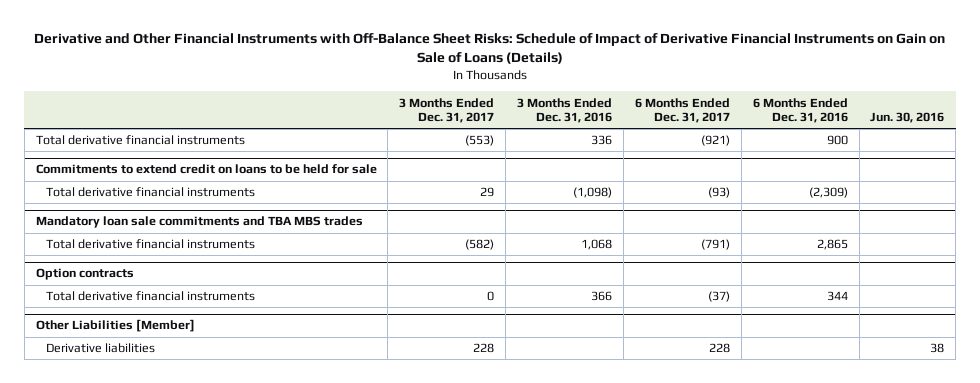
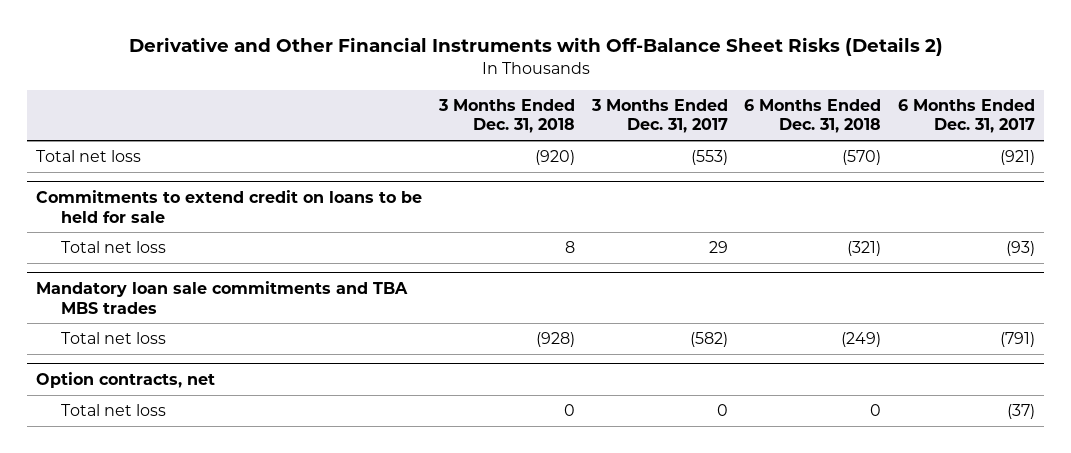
- Derivative and Other Financial Instruments with Off-Balance Sheet Risks: Schedule of Impact of Derivative Financial Instruments on Gain on Sale of Loans (Details)
+ Derivative and Other Financial Instruments with Off-Balance Sheet Risks (Details 2)
- | 3 Months Ended Dec. 31, 2017 | 3 Months Ended Dec. 31, 2016 | 6 Months Ended Dec. 31, 2017 | 6 Months Ended Dec. 31, 2016 | Jun. 30, 2016
+ | 3 Months Ended Dec. 31, 2018 | 3 Months Ended Dec. 31, 2017 | 6 Months Ended Dec. 31, 2018 | 6 Months Ended Dec. 31, 2017
- Total derivative financial instruments | (553) | 336 | (921) | 900 |
+ Total net loss | (920) | (553) | (570) | (921)
@ Commitments to extend credit on loans to be held for sale
- Total derivative financial instruments | 29 | (1,098) | (93) | (2,309) |
+ Total net loss | 8 | 29 | (321) | (93)
@ Mandatory loan sale commitments and TBA MBS trades
- Total derivative financial instruments | (582) | 1,068 | (791) | 2,865 |
- Option contracts
- Total derivative financial instruments | 0 | 366 | (37) | 344 |
- Other Liabilities [Member]
- Derivative liabilities | 228 | | 228 | | 38
@ Mandatory loan sale commitments and TBA MBS trades
+ Total net loss | (928) | (582) | (249) | (791)
+ Option contracts, net
+ Total net loss | 0 | 0 | 0 | (37)

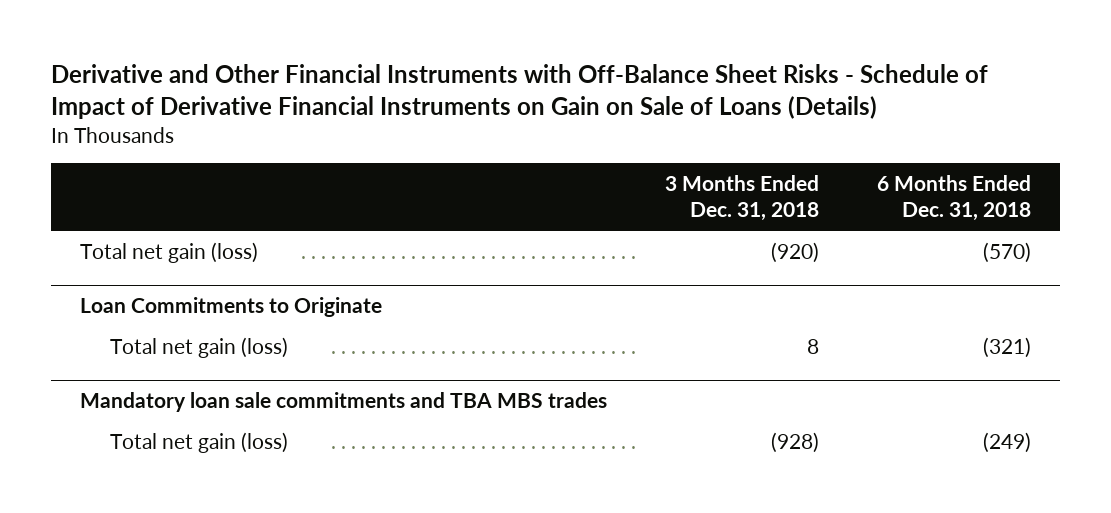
- Derivative and Other Financial Instruments with Off-Balance Sheet Risks (Details 2)
+ Derivative and Other Financial Instruments with Off-Balance Sheet Risks - Schedule of Impact of Derivative Financial Instruments on Gain on Sale of Loans (Details)
- | 3 Months Ended Dec. 31, 2018 | 3 Months Ended Dec. 31, 2017 | 6 Months Ended Dec. 31, 2018 | 6 Months Ended Dec. 31, 2017
+ | 3 Months Ended Dec. 31, 2018 | 6 Months Ended Dec. 31, 2018
- Total net loss | (920) | (553) | (570) | (921)
- Commitments to extend credit on loans to be held for sale
- Total net loss | 8 | 29 | (321) | (93)
+ Total net gain (loss) | (920) | (570)
+ Loan Commitments to Originate
+ Total net gain (loss) | 8 | (321)
@ Mandatory loan sale commitments and TBA MBS trades
- Total net loss | (928) | (582) | (249) | (791)
- Option contracts, net
- Total net loss | 0 | 0 | 0 | (37)
@ Mandatory loan sale commitments and TBA MBS trades
+ Total net gain (loss) | (928) | (249)

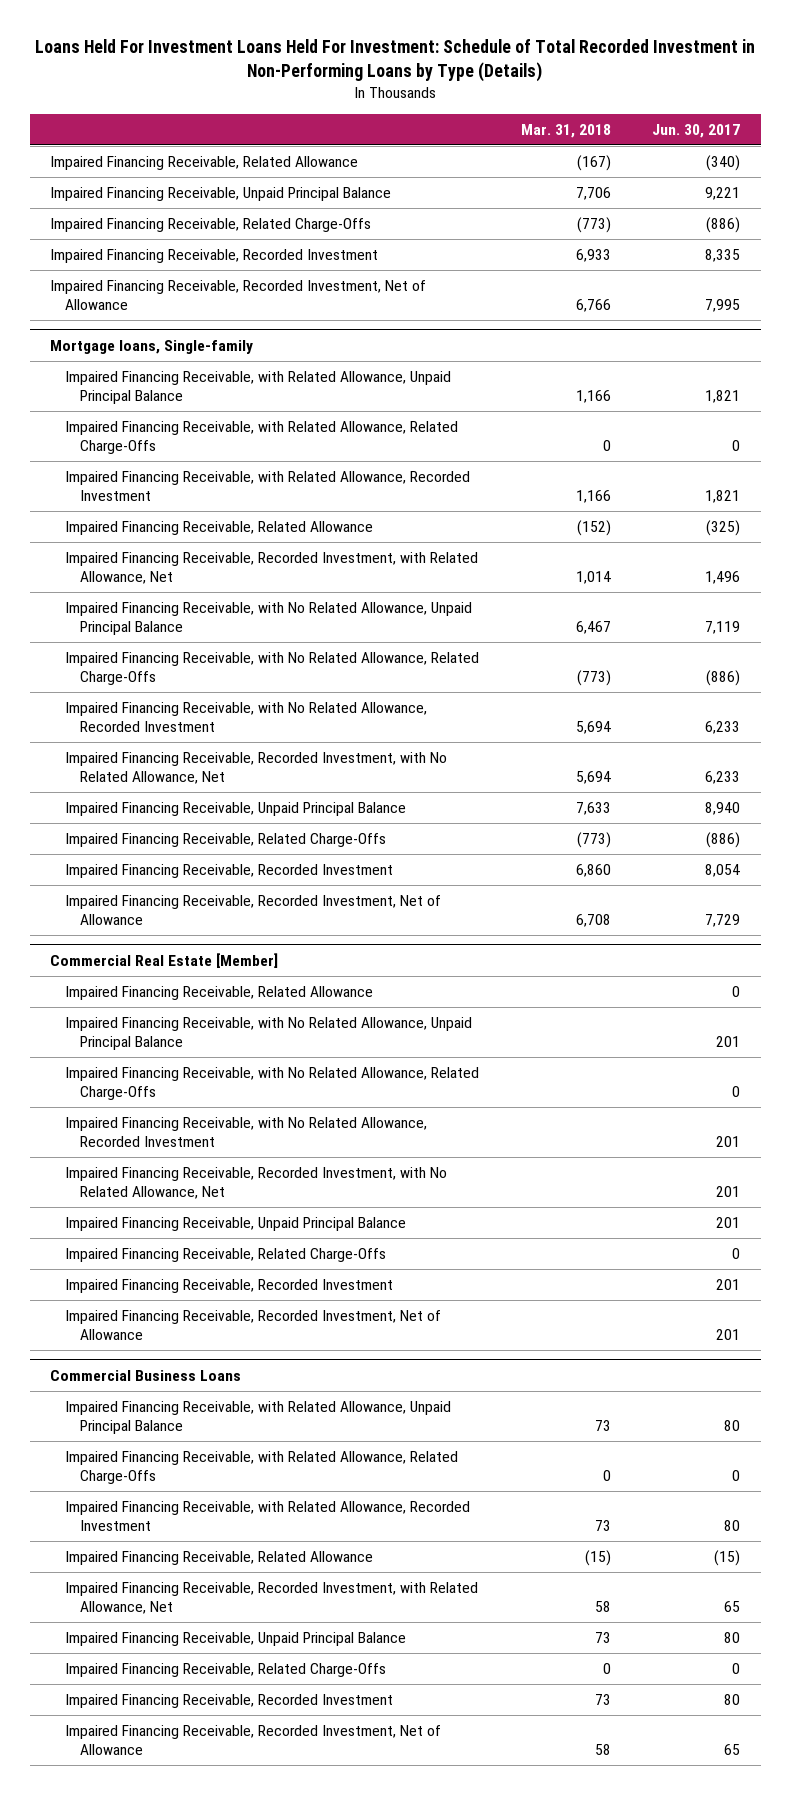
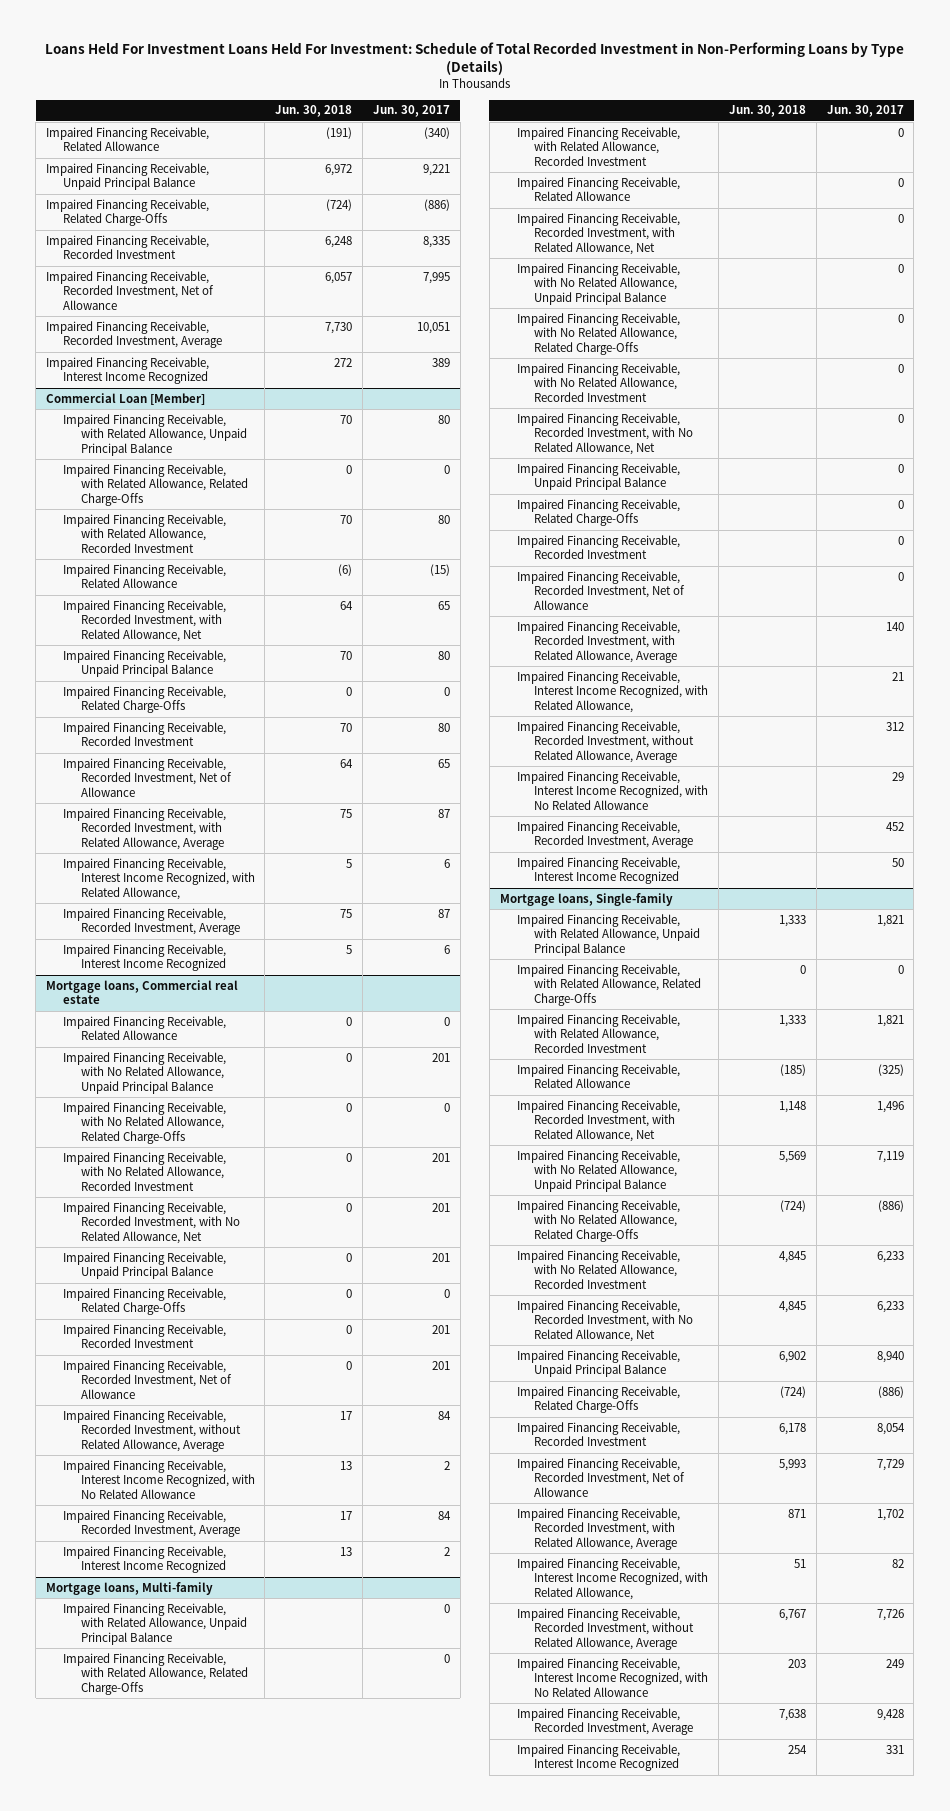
- | Mar. 31, 2018 | Jun. 30, 2017
+ | Jun. 30, 2018 | Jun. 30, 2017
+ Impaired Financing Receivable, Recorded Investment, Average | 7,730 | 10,051
+ Impaired Financing Receivable, Interest Income Recognized | 272 | 389
+ Commercial Loan [Member]
+ Impaired Financing Receivable, with Related Allowance, Unpaid Principal Balance | 70 | 80
+ Impaired Financing Receivable, with Related Allowance, Related Charge-Offs | 0 | 0
+ Impaired Financing Receivable, with Related Allowance, Recorded Investment | 70 | 80
+ Impaired Financing Receivable, Related Allowance | (6) | (15)
+ Impaired Financing Receivable, Recorded Investment, with Related Allowance, Net | 64 | 65
+ Impaired Financing Receivable, Unpaid Principal Balance | 70 | 80
+ Impaired Financing Receivable, Related Charge-Offs | 0 | 0
+ Impaired Financing Receivable, Recorded Investment | 70 | 80
+ Impaired Financing Receivable, Recorded Investment, Net of Allowance | 64 | 65
+ Impaired Financing Receivable, Recorded Investment, with Related Allowance, Average | 75 | 87
+ Impaired Financing Receivable, Interest Income Recognized, with Related Allowance, | 5 | 6
+ Impaired Financing Receivable, Recorded Investment, Average | 75 | 87
+ Impaired Financing Receivable, Interest Income Recognized | 5 | 6
+ Mortgage loans, Commercial real estate
+ Impaired Financing Receivable, Related Allowance | 0 | 0
+ Impaired Financing Receivable, with No Related Allowance, Unpaid Principal Balance | 0 | 201
+ Impaired Financing Receivable, with No Related Allowance, Related Charge-Offs | 0 | 0
+ Impaired Financing Receivable, with No Related Allowance, Recorded Investment | 0 | 201
+ Impaired Financing Receivable, Recorded Investment, with No Related Allowance, Net | 0 | 201
+ Impaired Financing Receivable, Unpaid Principal Balance | 0 | 201
+ Impaired Financing Receivable, Related Charge-Offs | 0 | 0
+ Impaired Financing Receivable, Recorded Investment | 0 | 201
+ Impaired Financing Receivable, Recorded Investment, Net of Allowance | 0 | 201
+ Impaired Financing Receivable, Recorded Investment, without Related Allowance, Average | 17 | 84
+ Impaired Financing Receivable, Interest Income Recognized, with No Related Allowance | 13 | 2
+ Impaired Financing Receivable, Recorded Investment, Average | 17 | 84
+ Impaired Financing Receivable, Interest Income Recognized | 13 | 2
+ Mortgage loans, Multi-family
+ Impaired Financing Receivable, with Related Allowance, Unpaid Principal Balance | | 0
+ Impaired Financing Receivable, with Related Allowance, Related Charge-Offs | | 0
+ Impaired Financing Receivable, with Related Allowance, Recorded Investment | | 0
+ Impaired Financing Receivable, Related Allowance | | 0
+ Impaired Financing Receivable, Recorded Investment, with Related Allowance, Net | | 0
+ Impaired Financing Receivable, with No Related Allowance, Unpaid Principal Balance | | 0
+ Impaired Financing Receivable, with No Related Allowance, Related Charge-Offs | | 0
+ Impaired Financing Receivable, with No Related Allowance, Recorded Investment | | 0
+ Impaired Financing Receivable, Recorded Investment, with No Related Allowance, Net | | 0
+ Impaired Financing Receivable, Unpaid Principal Balance | | 0
+ Impaired Financing Receivable, Related Charge-Offs | | 0
+ Impaired Financing Receivable, Recorded Investment | | 0
+ Impaired Financing Receivable, Recorded Investment, Net of Allowance | | 0
+ Impaired Financing Receivable, Recorded Investment, with Related Allowance, Average | | 140
+ Impaired Financing Receivable, Interest Income Recognized, with Related Allowance, | | 21
+ Impaired Financing Receivable, Recorded Investment, without Related Allowance, Average | | 312
+ Impaired Financing Receivable, Interest Income Recognized, with No Related Allowance | | 29
+ Impaired Financing Receivable, Recorded Investment, Average | | 452
+ Impaired Financing Receivable, Interest Income Recognized | | 50
- Commercial Real Estate [Member]
- Impaired Financing Receivable, Related Allowance | | 0
- Impaired Financing Receivable, with No Related Allowance, Unpaid Principal Balance | | 201
- Impaired Financing Receivable, with No Related Allowance, Related Charge-Offs | | 0
- Impaired Financing Receivable, with No Related Allowance, Recorded Investment | | 201
- Impaired Financing Receivable, Recorded Investment, with No Related Allowance, Net | | 201
- Impaired Financing Receivable, Unpaid Principal Balance | | 201
- Impaired Financing Receivable, Related Charge-Offs | | 0
- Impaired Financing Receivable, Recorded Investment | | 201
- Impaired Financing Receivable, Recorded Investment, Net of Allowance | | 201
- Commercial Business Loans
- Impaired Financing Receivable, with Related Allowance, Unpaid Principal Balance | 73 | 80
- Impaired Financing Receivable, with Related Allowance, Related Charge-Offs | 0 | 0
- Impaired Financing Receivable, with Related Allowance, Recorded Investment | 73 | 80
- Impaired Financing Receivable, Related Allowance | (15) | (15)
- Impaired Financing Receivable, Recorded Investment, with Related Allowance, Net | 58 | 65
- Impaired Financing Receivable, Unpaid Principal Balance | 73 | 80
- Impaired Financing Receivable, Related Charge-Offs | 0 | 0
- Impaired Financing Receivable, Recorded Investment | 73 | 80
- Impaired Financing Receivable, Recorded Investment, Net of Allowance | 58 | 65
@ Mortgage loans, Single-family
+ Impaired Financing Receivable, Recorded Investment, with Related Allowance, Average | 871 | 1,702
+ Impaired Financing Receivable, Interest Income Recognized, with Related Allowance, | 51 | 82
+ Impaired Financing Receivable, Recorded Investment, without Related Allowance, Average | 6,767 | 7,726
+ Impaired Financing Receivable, Interest Income Recognized, with No Related Allowance | 203 | 249
+ Impaired Financing Receivable, Recorded Investment, Average | 7,638 | 9,428
+ Impaired Financing Receivable, Interest Income Recognized | 254 | 331

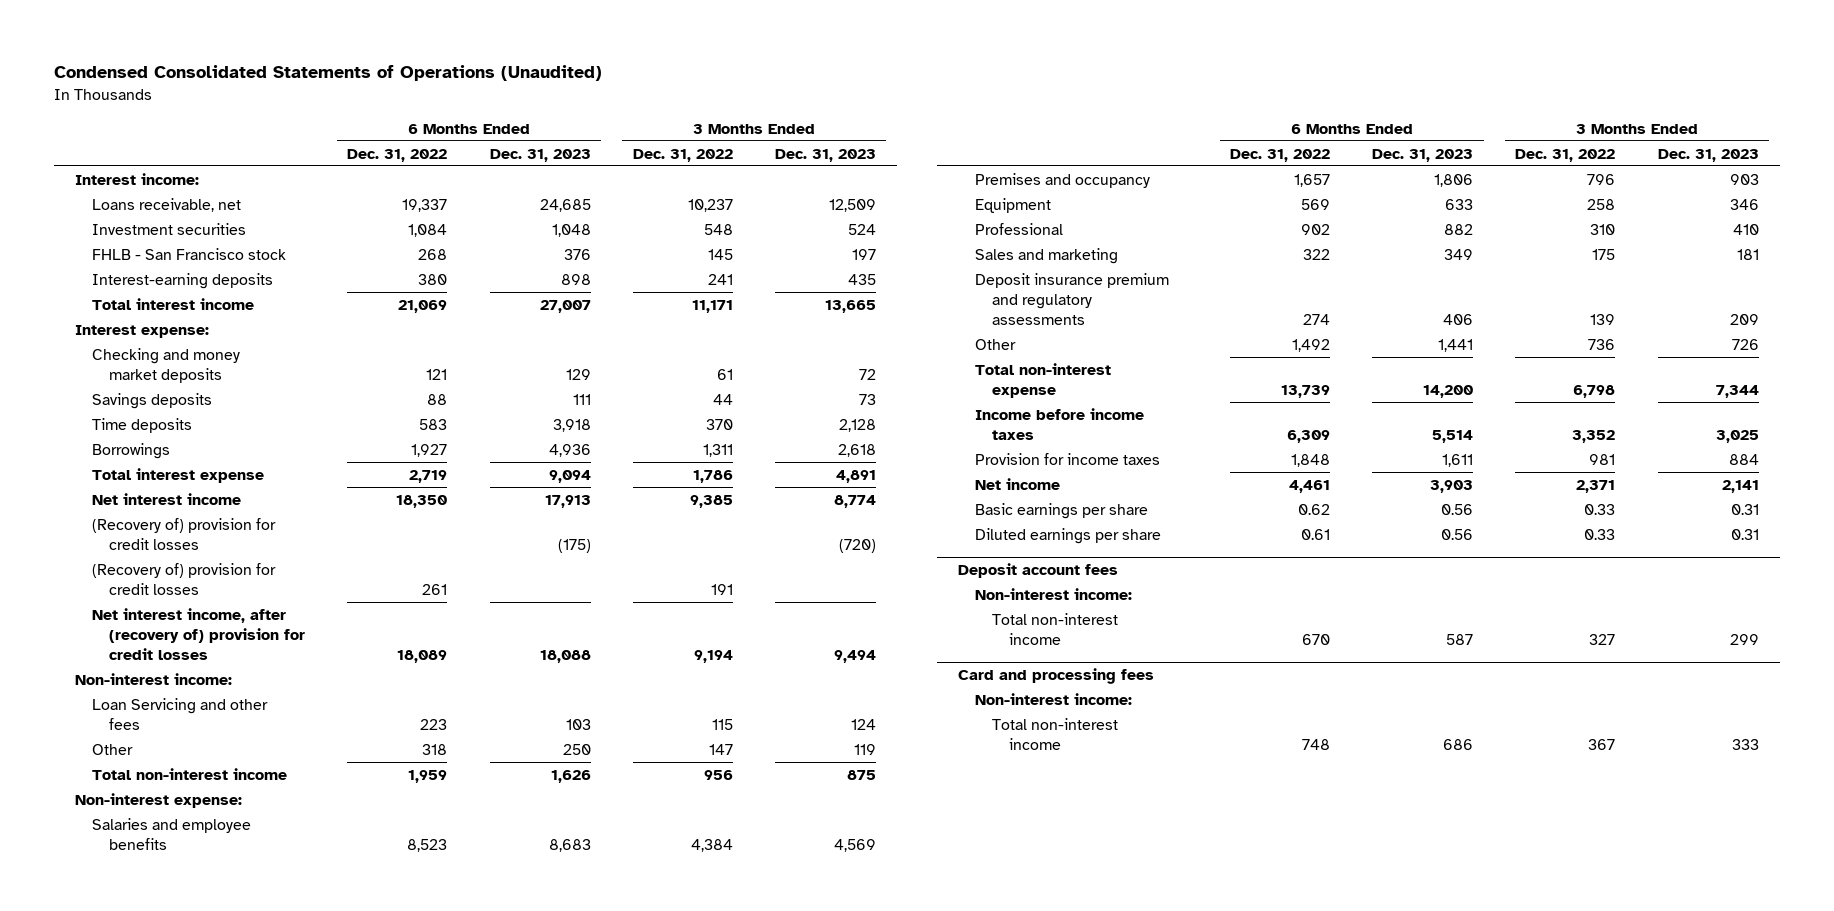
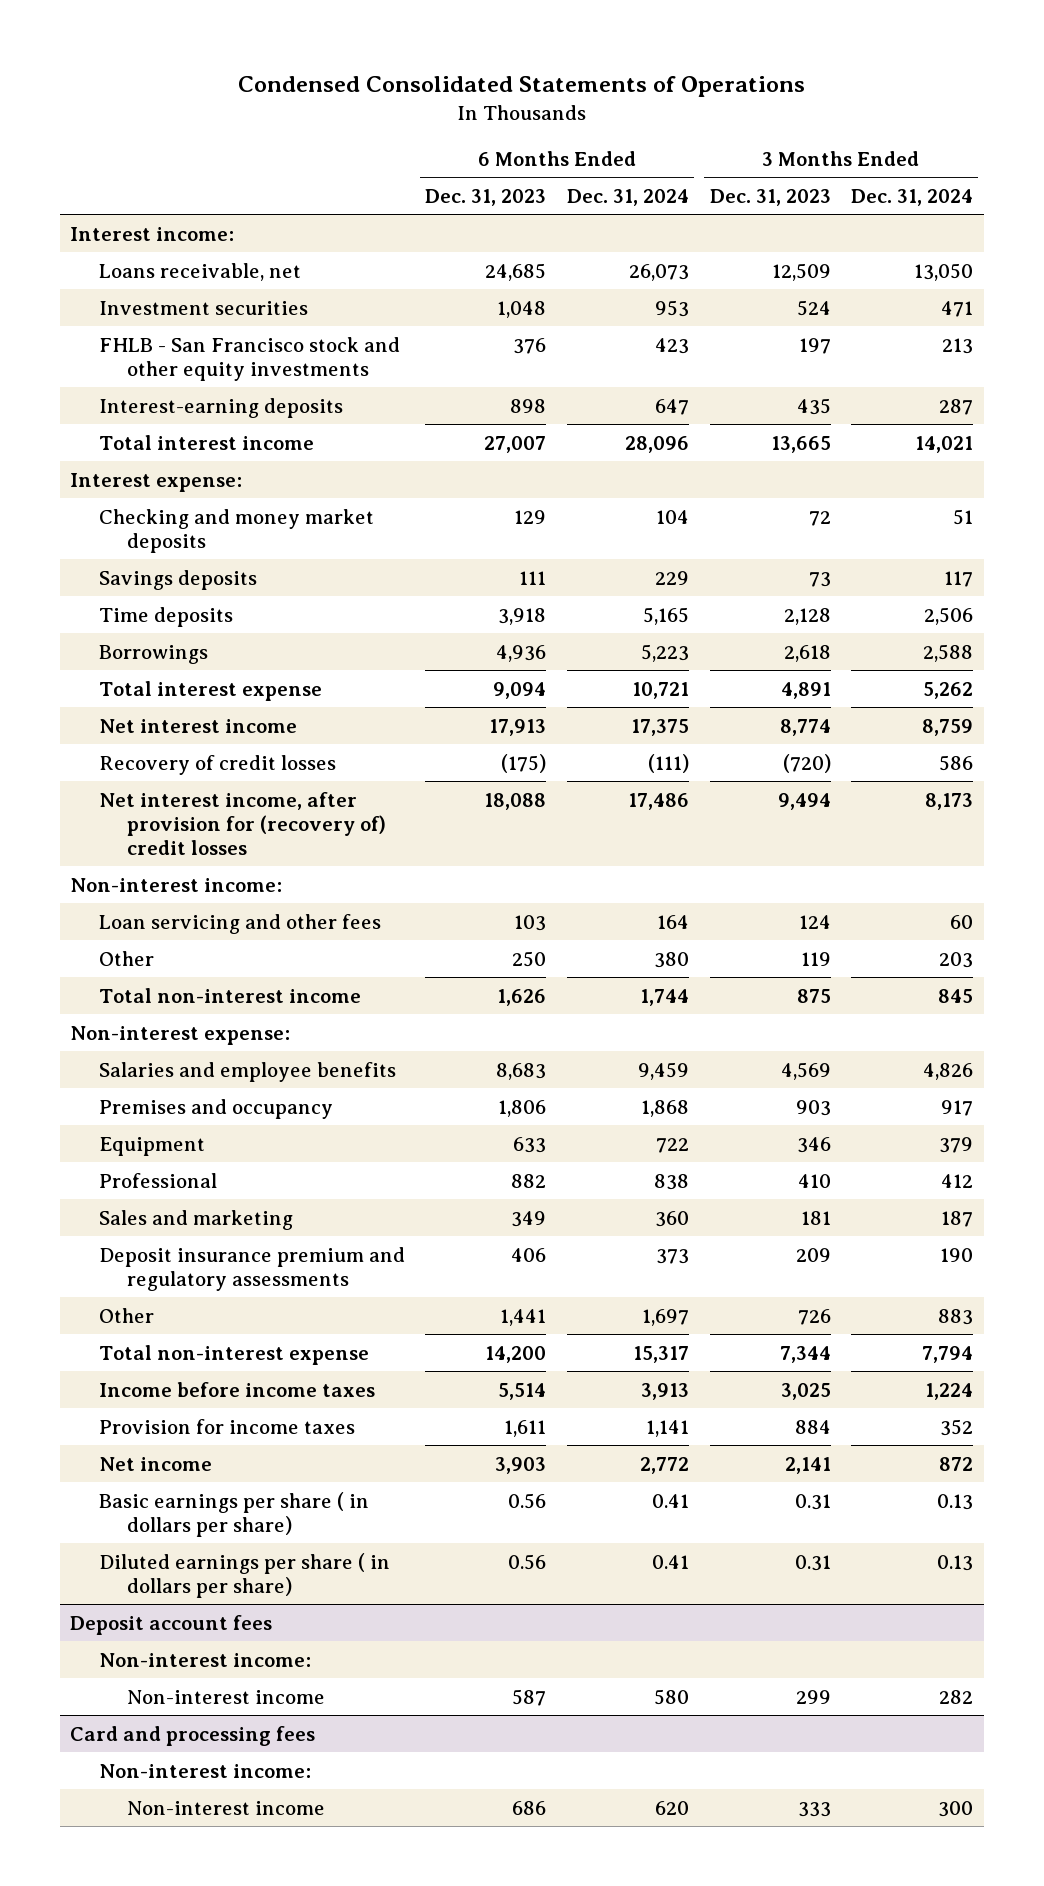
- Condensed Consolidated Statements of Operations (Unaudited)
+ Condensed Consolidated Statements of Operations
- | 6 Months Ended Dec. 31, 2022 | 6 Months Ended Dec. 31, 2023 | 3 Months Ended Dec. 31, 2022 | 3 Months Ended Dec. 31, 2023
+ | 6 Months Ended Dec. 31, 2023 | 6 Months Ended Dec. 31, 2024 | 3 Months Ended Dec. 31, 2023 | 3 Months Ended Dec. 31, 2024
- FHLB - San Francisco stock | 268 | 376 | 145 | 197
+ FHLB - San Francisco stock and other equity investments | 376 | 423 | 197 | 213
- (Recovery of) provision for credit losses | | (175) | | (720)
- (Recovery of) provision for credit losses | 261 | | 191 |
- Net interest income, after (recovery of) provision for credit losses | 18,089 | 18,088 | 9,194 | 9,494
+ Recovery of credit losses | (175) | (111) | (720) | 586
+ Net interest income, after provision for (recovery of) credit losses | 18,088 | 17,486 | 9,494 | 8,173
- Loan Servicing and other fees | 223 | 103 | 115 | 124
+ Loan servicing and other fees | 103 | 164 | 124 | 60
- Basic earnings per share | 0.62 | 0.56 | 0.33 | 0.31
- Diluted earnings per share | 0.61 | 0.56 | 0.33 | 0.31
+ Basic earnings per share ( in dollars per share) | 0.56 | 0.41 | 0.31 | 0.13
+ Diluted earnings per share ( in dollars per share) | 0.56 | 0.41 | 0.31 | 0.13
@ Deposit account fees
- Total non-interest income | 670 | 587 | 327 | 299
+ Non-interest income | 587 | 580 | 299 | 282
@ Card and processing fees
- Total non-interest income | 748 | 686 | 367 | 333
+ Non-interest income | 686 | 620 | 333 | 300

